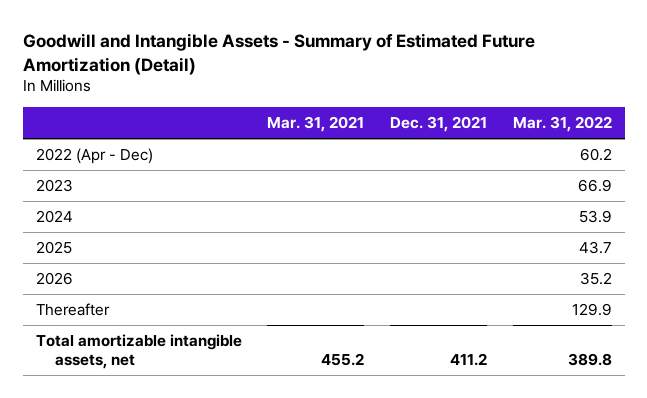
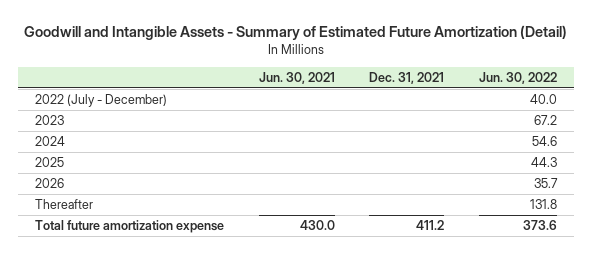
- | Mar. 31, 2021 | Dec. 31, 2021 | Mar. 31, 2022
+ | Jun. 30, 2021 | Dec. 31, 2021 | Jun. 30, 2022
- 2022 (Apr - Dec) | | | 60.2
+ 2022 (July - December) | | | 40.0
- Total amortizable intangible assets, net | 455.2 | 411.2 | 389.8
+ Total future amortization expense | 430.0 | 411.2 | 373.6

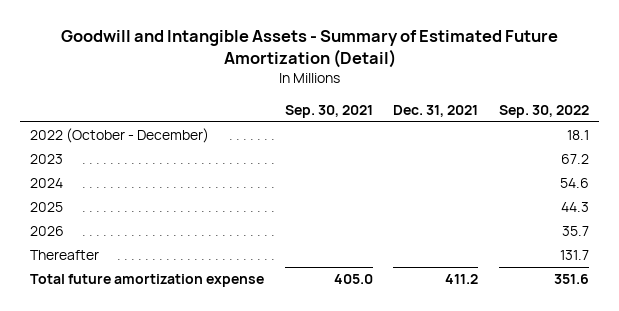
- | Jun. 30, 2021 | Dec. 31, 2021 | Jun. 30, 2022
+ | Sep. 30, 2021 | Dec. 31, 2021 | Sep. 30, 2022
- 2022 (July - December) | | | 40.0
+ 2022 (October - December) | | | 18.1

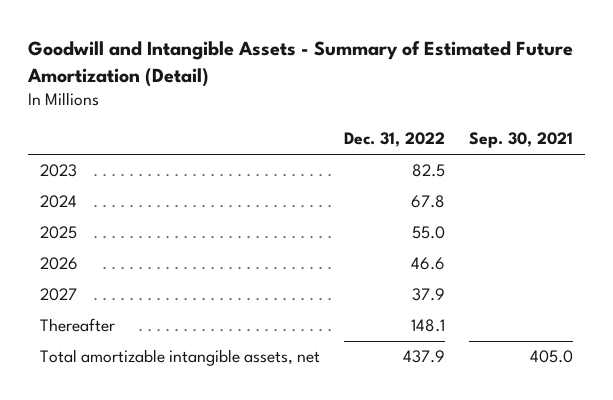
- | Sep. 30, 2021 | Dec. 31, 2021 | Sep. 30, 2022
+ | Dec. 31, 2022 | Sep. 30, 2021
- 2022 (October - December) | | | 18.1
+ 2027 | 37.9 |
- Total future amortization expense | 405.0 | 411.2 | 351.6
+ Total amortizable intangible assets, net | 437.9 | 405.0

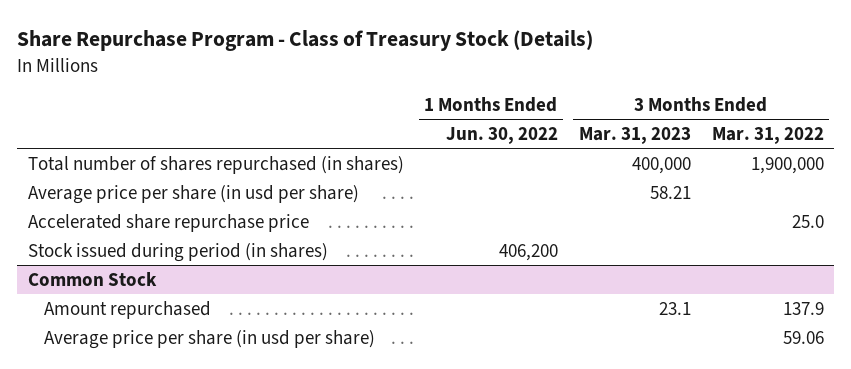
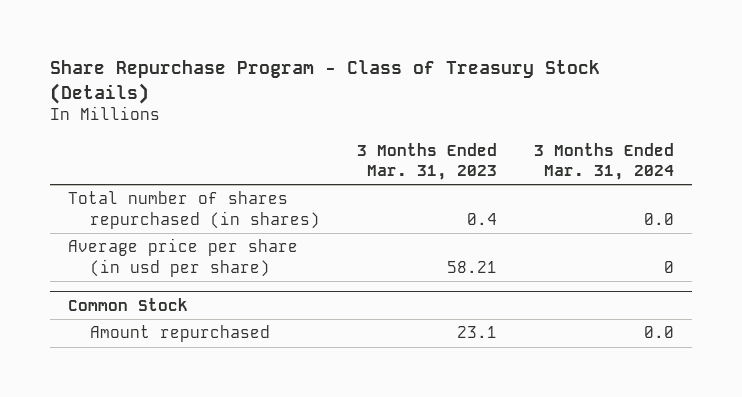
- | 1 Months Ended Jun. 30, 2022 | 3 Months Ended Mar. 31, 2023 | 3 Months Ended Mar. 31, 2022
+ | 3 Months Ended Mar. 31, 2023 | 3 Months Ended Mar. 31, 2024
- Total number of shares repurchased (in shares) | | 400,000 | 1,900,000
+ Total number of shares repurchased (in shares) | 0.4 | 0.0
- Accelerated share repurchase price | | | 25.0
- Stock issued during period (in shares) | 406,200 | |
@ Common Stock
- Average price per share (in usd per share) | | | 59.06

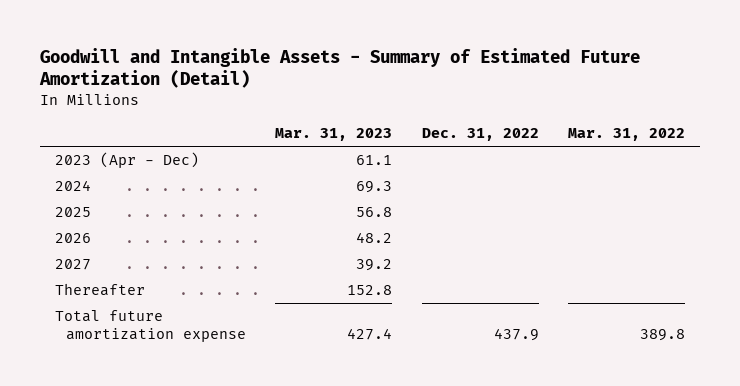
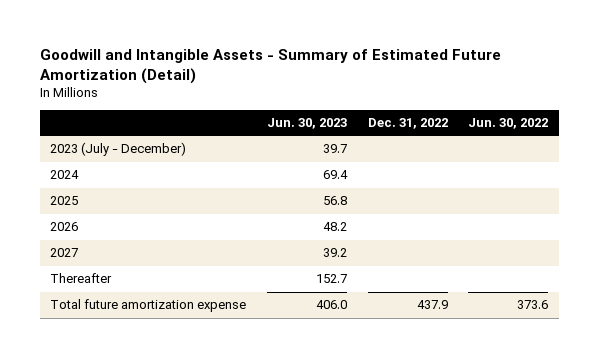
- | Mar. 31, 2023 | Dec. 31, 2022 | Mar. 31, 2022
+ | Jun. 30, 2023 | Dec. 31, 2022 | Jun. 30, 2022
- 2023 (Apr - Dec) | 61.1 | |
+ 2023 (July - December) | 39.7 | |

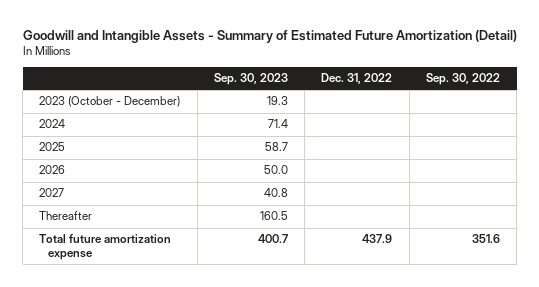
- | Jun. 30, 2023 | Dec. 31, 2022 | Jun. 30, 2022
+ | Sep. 30, 2023 | Dec. 31, 2022 | Sep. 30, 2022
- 2023 (July - December) | 39.7 | |
+ 2023 (October - December) | 19.3 | |

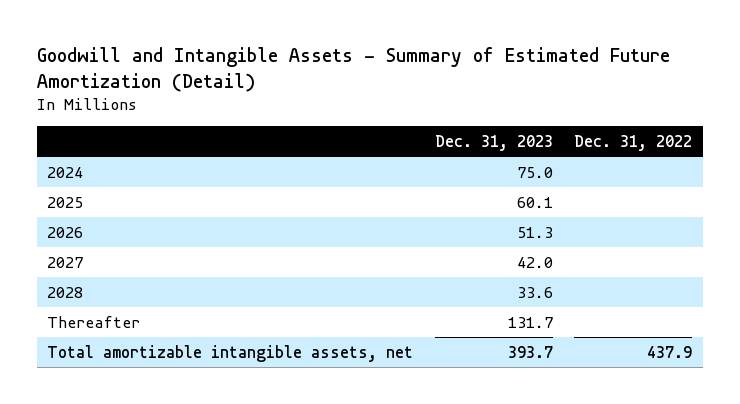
- | Sep. 30, 2023 | Dec. 31, 2022 | Sep. 30, 2022
+ | Dec. 31, 2023 | Dec. 31, 2022
- 2023 (October - December) | 19.3 | |
+ 2028 | 33.6 |
- Total future amortization expense | 400.7 | 437.9 | 351.6
+ Total amortizable intangible assets, net | 393.7 | 437.9

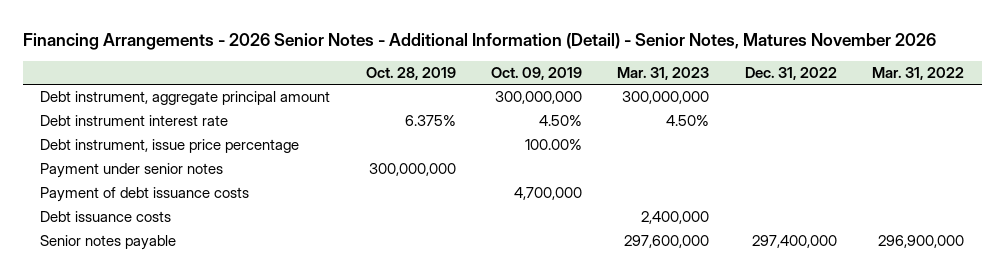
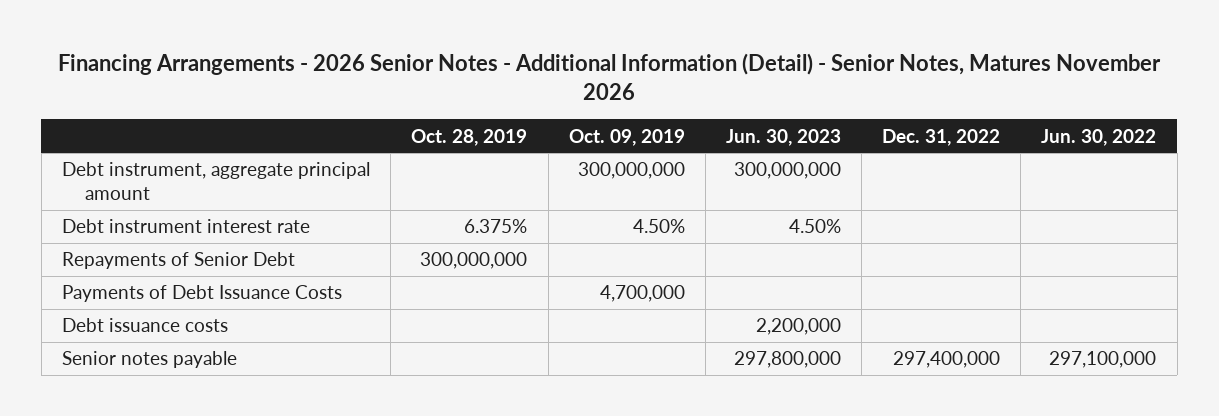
- | Oct. 28, 2019 | Oct. 09, 2019 | Mar. 31, 2023 | Dec. 31, 2022 | Mar. 31, 2022
+ | Oct. 28, 2019 | Oct. 09, 2019 | Jun. 30, 2023 | Dec. 31, 2022 | Jun. 30, 2022
- Debt instrument, issue price percentage | | 100.00% | | |
- Payment under senior notes | 300,000,000 | | | |
- Payment of debt issuance costs | | 4,700,000 | | |
+ Repayments of Senior Debt | 300,000,000 | | | |
+ Payments of Debt Issuance Costs | | 4,700,000 | | |

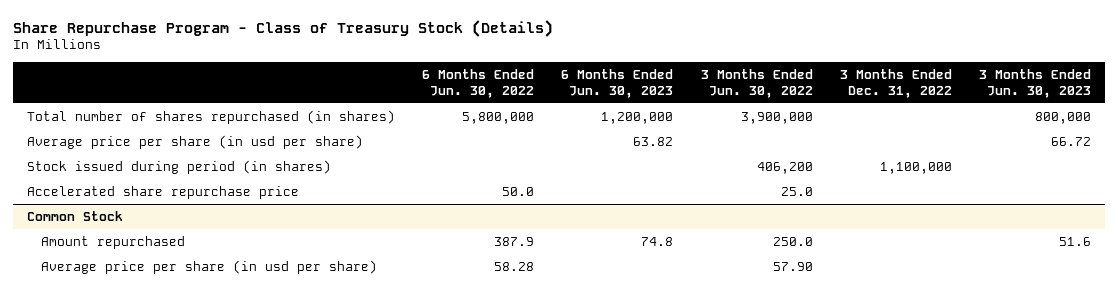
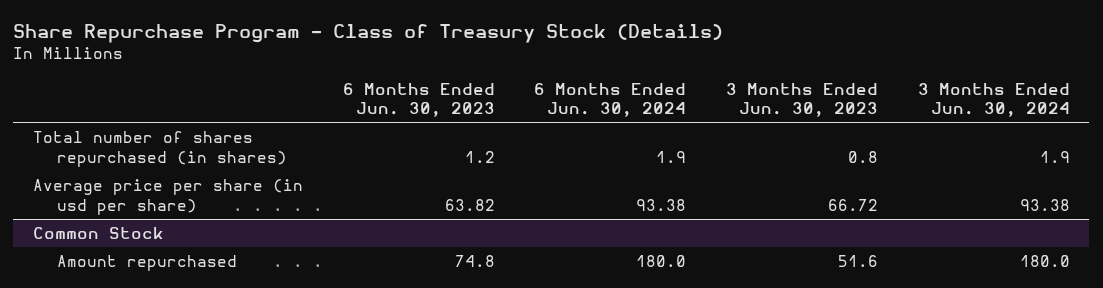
- | 6 Months Ended Jun. 30, 2022 | 6 Months Ended Jun. 30, 2023 | 3 Months Ended Jun. 30, 2022 | 3 Months Ended Dec. 31, 2022 | 3 Months Ended Jun. 30, 2023
+ | 6 Months Ended Jun. 30, 2023 | 6 Months Ended Jun. 30, 2024 | 3 Months Ended Jun. 30, 2023 | 3 Months Ended Jun. 30, 2024
- Total number of shares repurchased (in shares) | 5,800,000 | 1,200,000 | 3,900,000 | | 800,000
+ Total number of shares repurchased (in shares) | 1.2 | 1.9 | 0.8 | 1.9
- Stock issued during period (in shares) | | | 406,200 | 1,100,000 |
- Accelerated share repurchase price | 50.0 | | 25.0 | |
@ Common Stock
- Average price per share (in usd per share) | 58.28 | | 57.90 | |

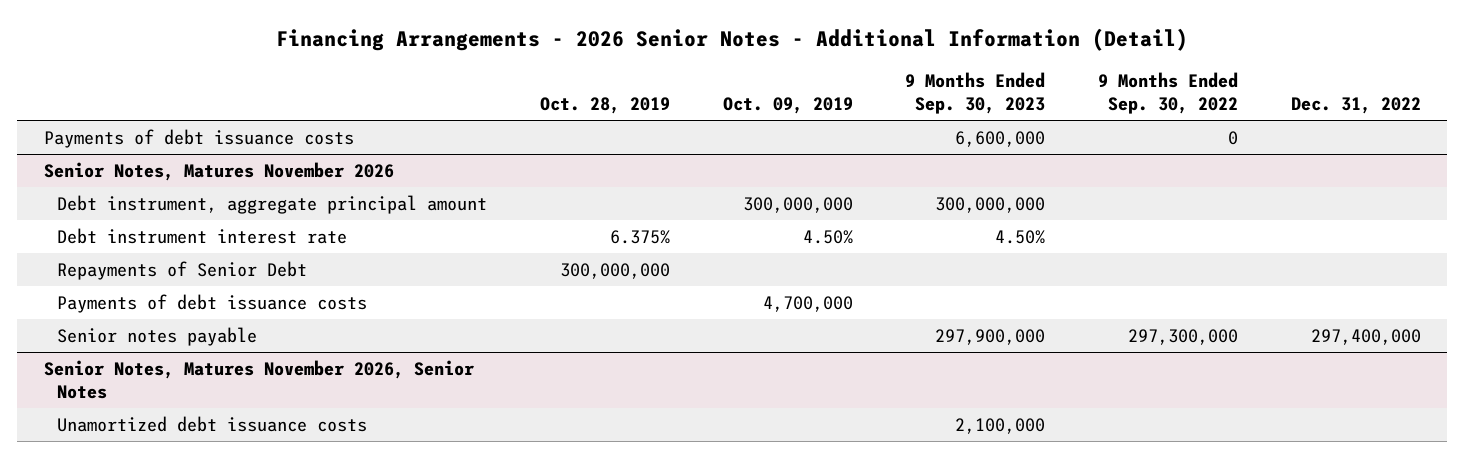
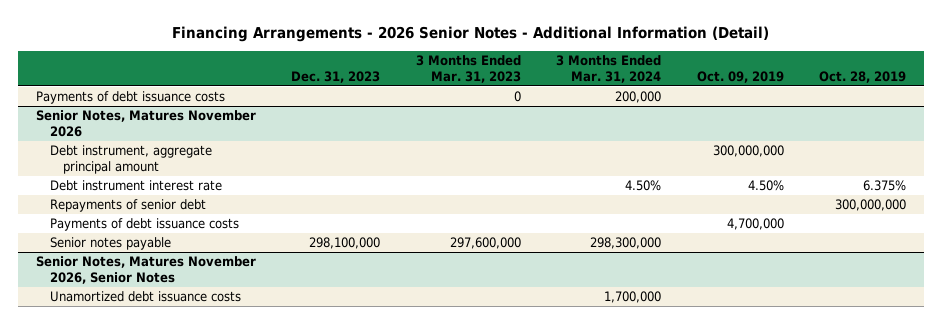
- | Oct. 28, 2019 | Oct. 09, 2019 | 9 Months Ended Sep. 30, 2023 | 9 Months Ended Sep. 30, 2022 | Dec. 31, 2022
+ | Dec. 31, 2023 | 3 Months Ended Mar. 31, 2023 | 3 Months Ended Mar. 31, 2024 | Oct. 09, 2019 | Oct. 28, 2019
@ Senior Notes, Matures November 2026
- Repayments of Senior Debt | 300,000,000 | | | |
+ Repayments of senior debt | | | | | 300,000,000

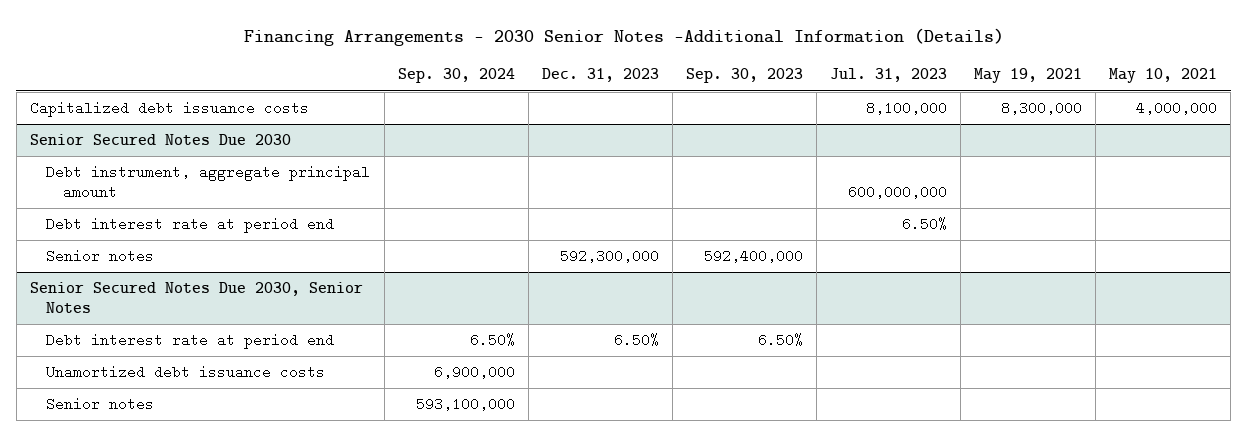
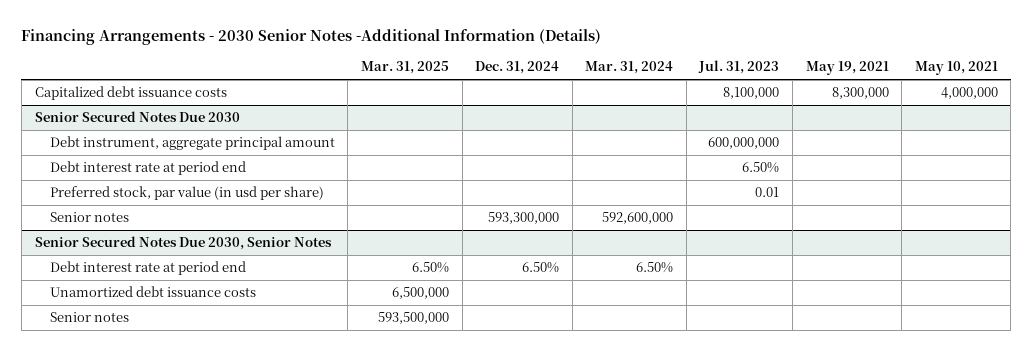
- | Sep. 30, 2024 | Dec. 31, 2023 | Sep. 30, 2023 | Jul. 31, 2023 | May 19, 2021 | May 10, 2021
+ | Mar. 31, 2025 | Dec. 31, 2024 | Mar. 31, 2024 | Jul. 31, 2023 | May 19, 2021 | May 10, 2021
@ Senior Secured Notes Due 2030
+ Preferred stock, par value (in usd per share) | | | | 0.01 | |

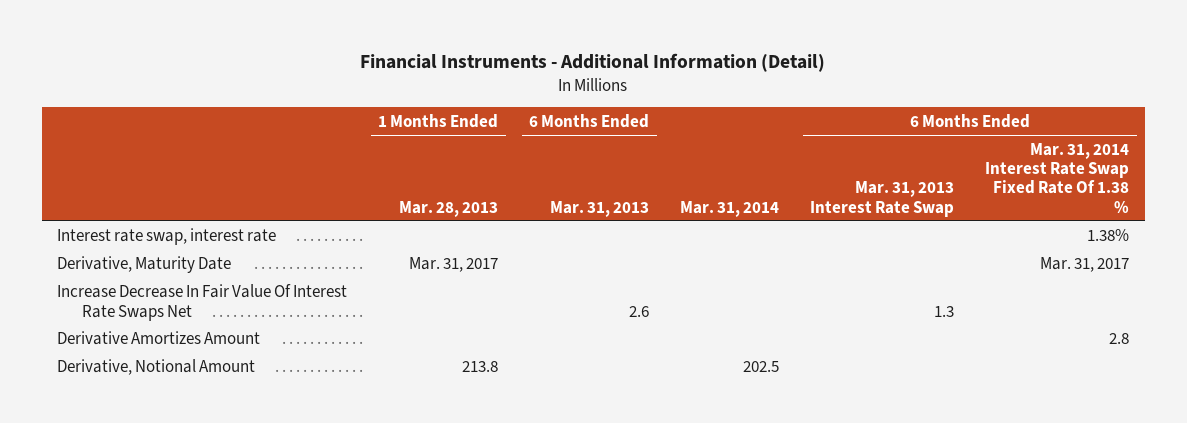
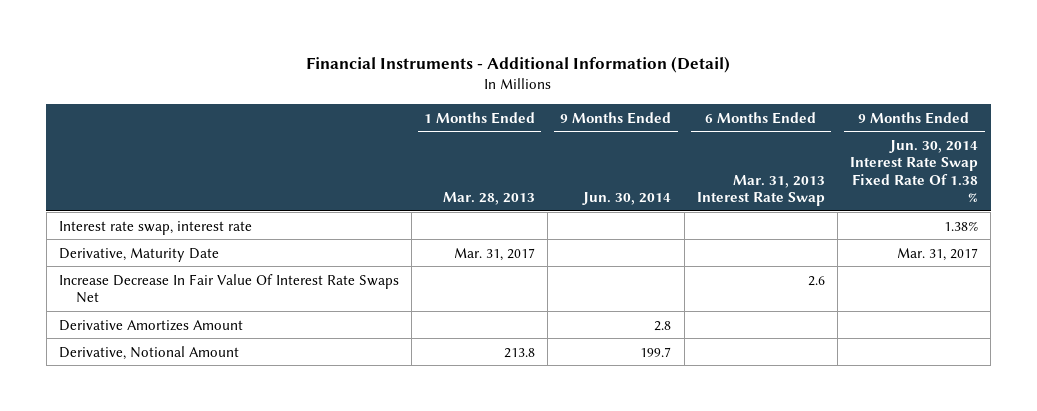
- | 1 Months Ended Mar. 28, 2013 | 6 Months Ended Mar. 31, 2013 | Mar. 31, 2014 | 6 Months Ended Mar. 31, 2013 Interest Rate Swap | 6 Months Ended Mar. 31, 2014 Interest Rate Swap Fixed Rate Of 1.38 %
+ | 1 Months Ended Mar. 28, 2013 | 9 Months Ended Jun. 30, 2014 | 6 Months Ended Mar. 31, 2013 Interest Rate Swap | 9 Months Ended Jun. 30, 2014 Interest Rate Swap Fixed Rate Of 1.38 %
- Increase Decrease In Fair Value Of Interest Rate Swaps Net | | 2.6 | | 1.3 |
+ Increase Decrease In Fair Value Of Interest Rate Swaps Net | | | 2.6 |

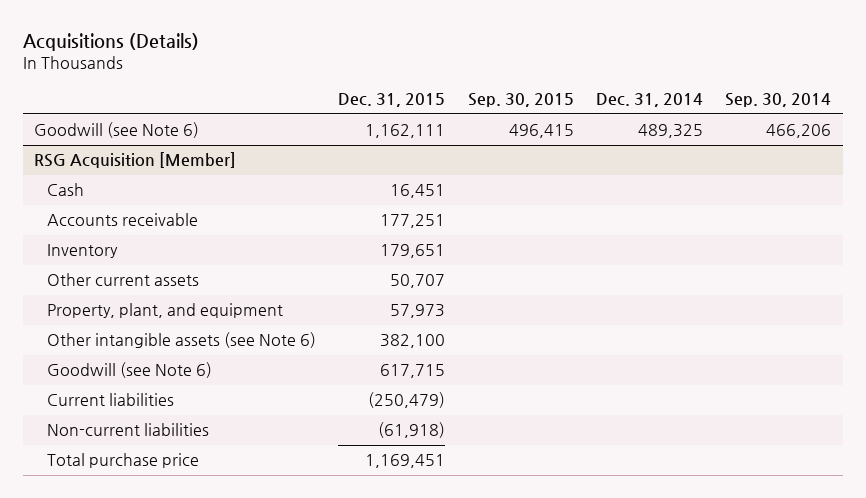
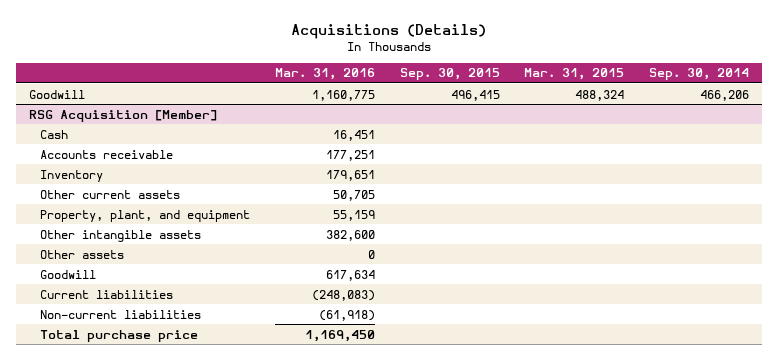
- | Dec. 31, 2015 | Sep. 30, 2015 | Dec. 31, 2014 | Sep. 30, 2014
+ | Mar. 31, 2016 | Sep. 30, 2015 | Mar. 31, 2015 | Sep. 30, 2014
- Goodwill (see Note 6) | 1,162,111 | 496,415 | 489,325 | 466,206
+ Goodwill | 1,160,775 | 496,415 | 488,324 | 466,206
@ RSG Acquisition [Member]
- Other intangible assets (see Note 6) | 382,100 | | |
- Goodwill (see Note 6) | 617,715 | | |
+ Other intangible assets | 382,600 | | |
+ Other assets | 0 | | |
+ Goodwill | 617,634 | | |

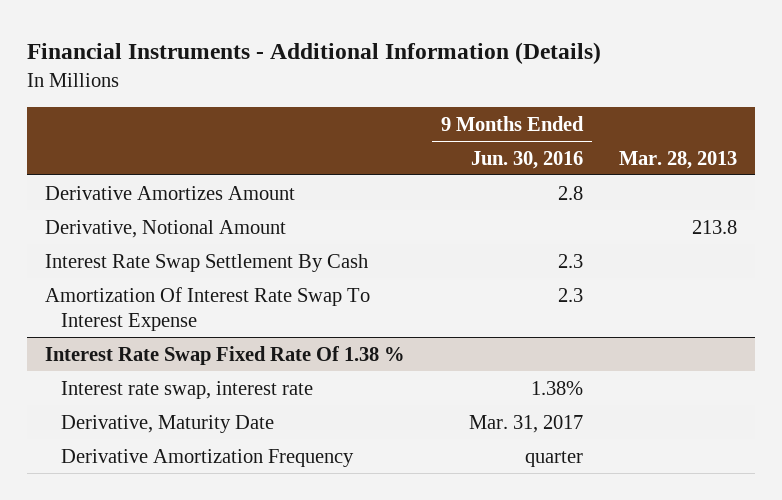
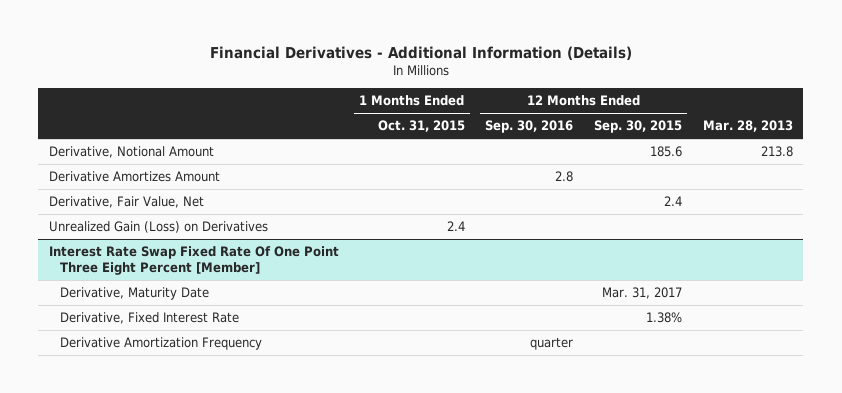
- Financial Instruments - Additional Information (Details)
+ Financial Derivatives - Additional Information (Details)
- | 9 Months Ended Jun. 30, 2016 | Mar. 28, 2013
+ | 1 Months Ended Oct. 31, 2015 | 12 Months Ended Sep. 30, 2016 | 12 Months Ended Sep. 30, 2015 | Mar. 28, 2013
- Interest Rate Swap Settlement By Cash | 2.3 |
- Amortization Of Interest Rate Swap To Interest Expense | 2.3 |
- Interest Rate Swap Fixed Rate Of 1.38 %
- Interest rate swap, interest rate | 1.38% |
moved down: Derivative Amortizes Amount | | 2.8 | |
+ Derivative, Fair Value, Net | | | 2.4 |
+ Unrealized Gain (Loss) on Derivatives | 2.4 | | |
+ Interest Rate Swap Fixed Rate Of One Point Three Eight Percent [Member]
+ Derivative, Fixed Interest Rate | | | 1.38% |

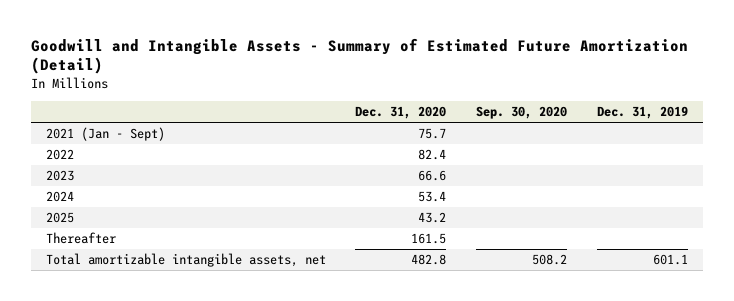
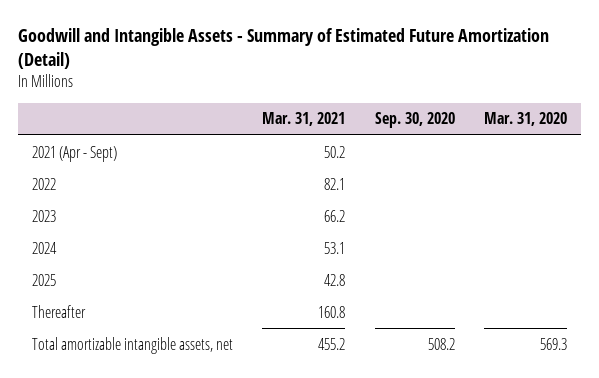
- | Dec. 31, 2020 | Sep. 30, 2020 | Dec. 31, 2019
+ | Mar. 31, 2021 | Sep. 30, 2020 | Mar. 31, 2020
- 2021 (Jan - Sept) | 75.7 | |
+ 2021 (Apr - Sept) | 50.2 | |

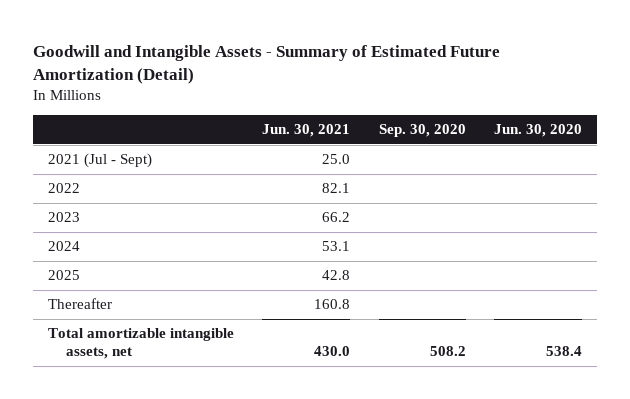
- | Mar. 31, 2021 | Sep. 30, 2020 | Mar. 31, 2020
+ | Jun. 30, 2021 | Sep. 30, 2020 | Jun. 30, 2020
- 2021 (Apr - Sept) | 50.2 | |
+ 2021 (Jul - Sept) | 25.0 | |

